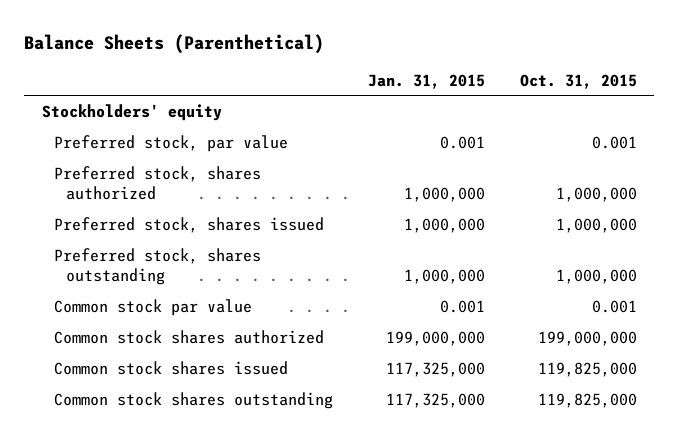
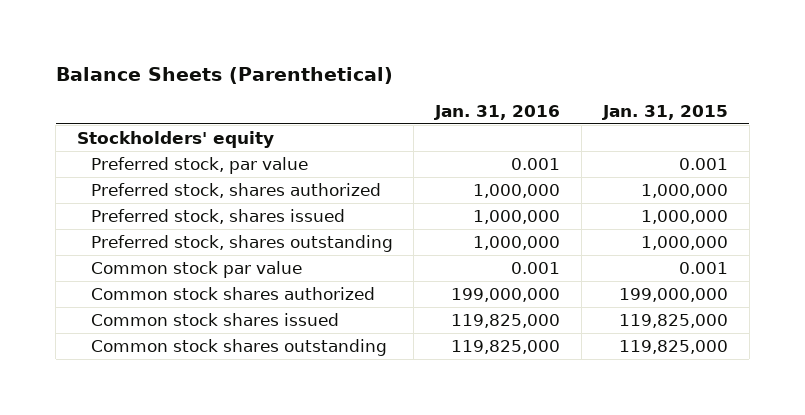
- | Jan. 31, 2015 | Oct. 31, 2015
+ | Jan. 31, 2016 | Jan. 31, 2015
- Common stock shares issued | 117,325,000 | 119,825,000
- Common stock shares outstanding | 117,325,000 | 119,825,000
+ Common stock shares issued | 119,825,000 | 119,825,000
+ Common stock shares outstanding | 119,825,000 | 119,825,000

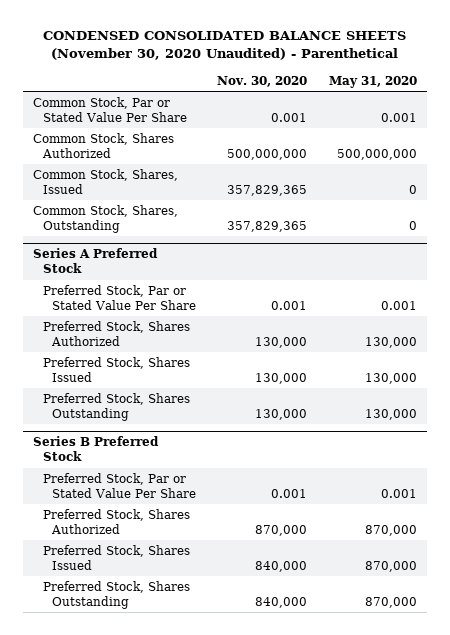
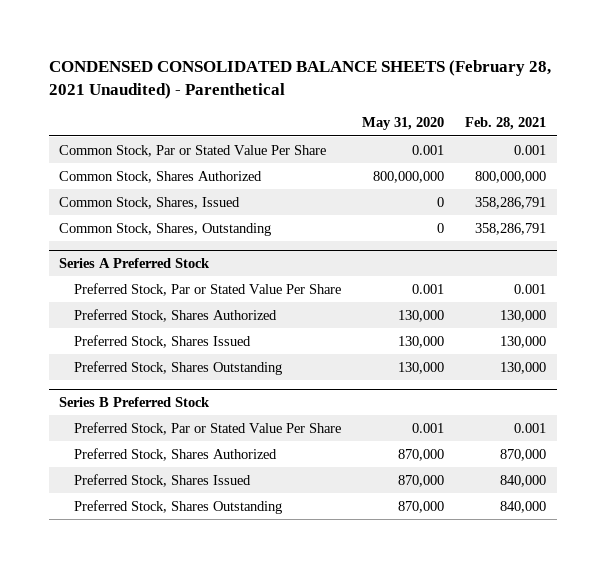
- CONDENSED CONSOLIDATED BALANCE SHEETS (November 30, 2020 Unaudited) - Parenthetical
+ CONDENSED CONSOLIDATED BALANCE SHEETS (February 28, 2021 Unaudited) - Parenthetical
- | Nov. 30, 2020 | May 31, 2020
+ | May 31, 2020 | Feb. 28, 2021
- Common Stock, Shares Authorized | 500,000,000 | 500,000,000
+ Common Stock, Shares Authorized | 800,000,000 | 800,000,000

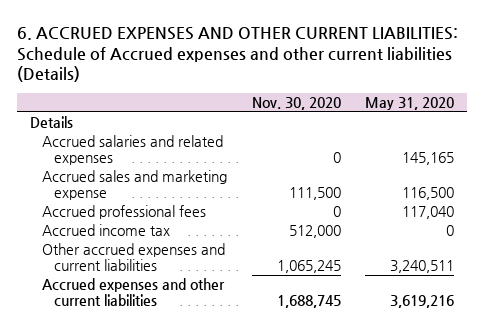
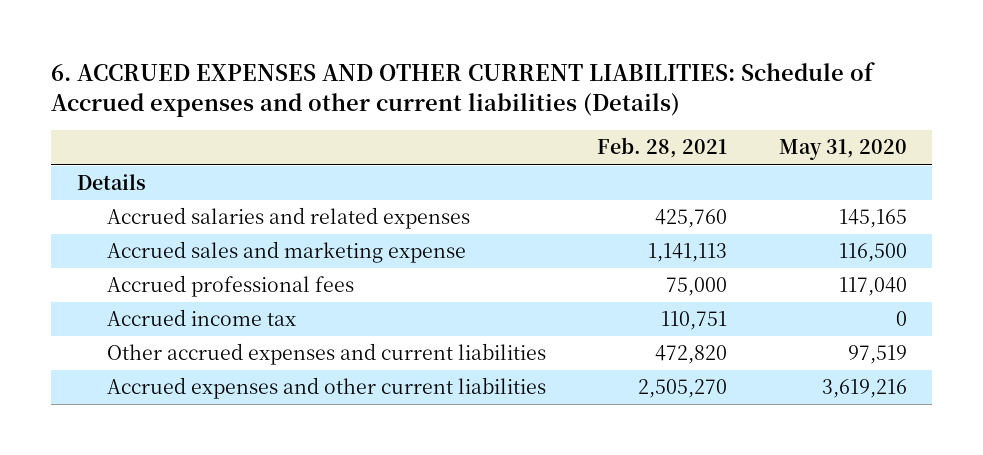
- | Nov. 30, 2020 | May 31, 2020
+ | Feb. 28, 2021 | May 31, 2020
- Other accrued expenses and current liabilities | 1,065,245 | 3,240,511
+ Other accrued expenses and current liabilities | 472,820 | 97,519

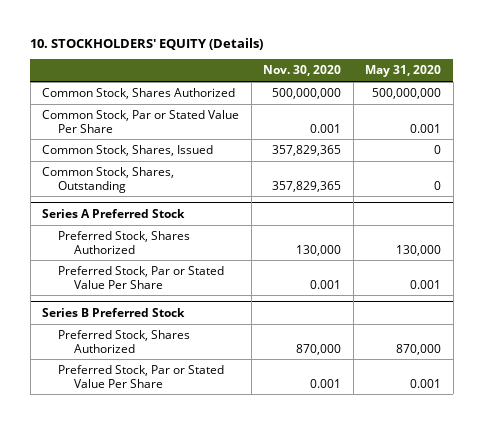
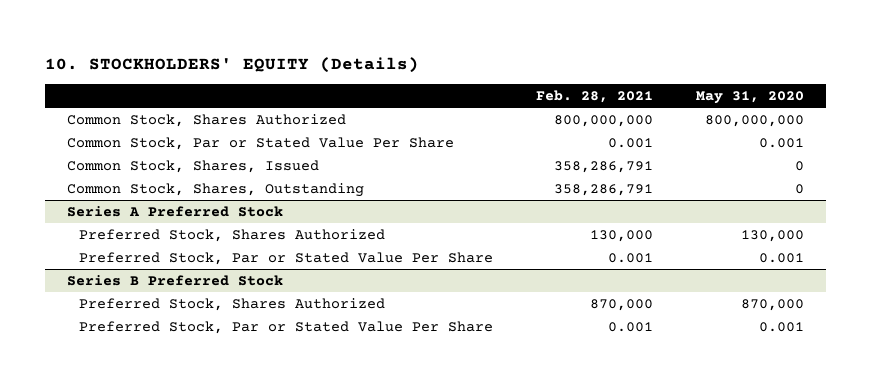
- | Nov. 30, 2020 | May 31, 2020
+ | Feb. 28, 2021 | May 31, 2020
- Common Stock, Shares Authorized | 500,000,000 | 500,000,000
+ Common Stock, Shares Authorized | 800,000,000 | 800,000,000

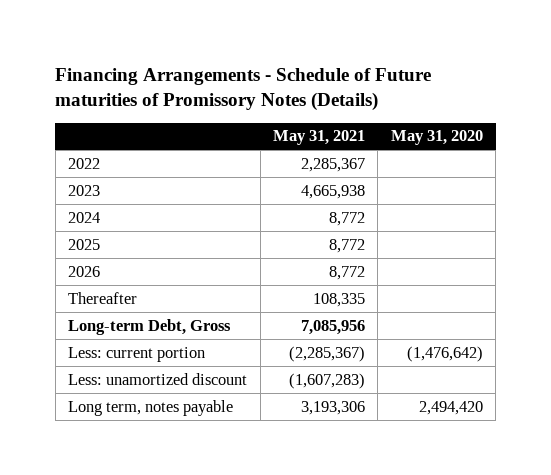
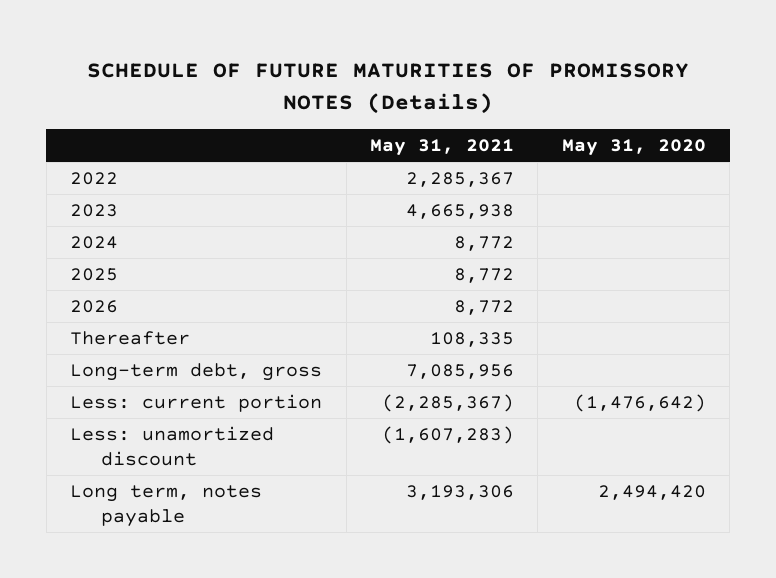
- Financing Arrangements - Schedule of Future maturities of Promissory Notes (Details)
+ SCHEDULE OF FUTURE MATURITIES OF PROMISSORY NOTES (Details)
- Long-term Debt, Gross | 7,085,956 |
+ Long-term debt, gross | 7,085,956 |

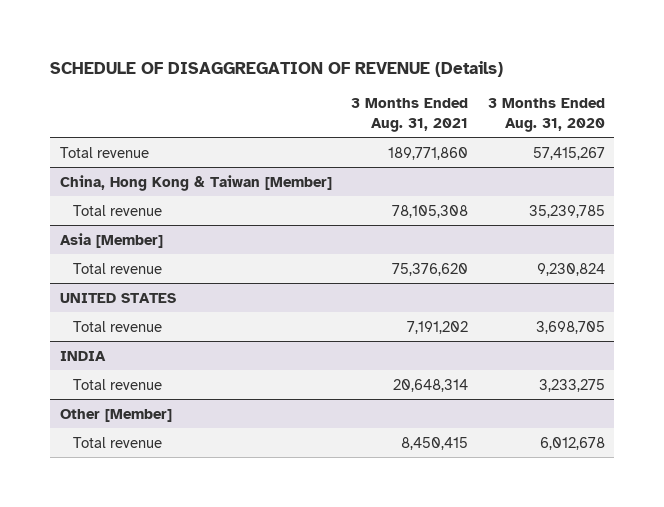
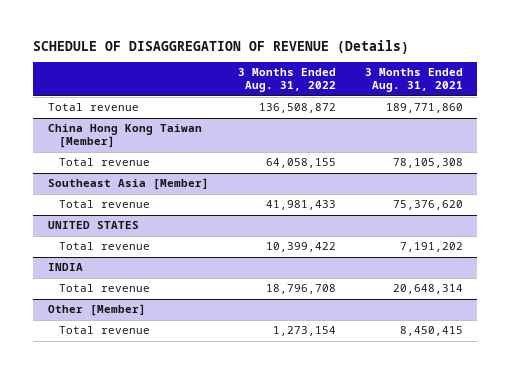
- | 3 Months Ended Aug. 31, 2021 | 3 Months Ended Aug. 31, 2020
+ | 3 Months Ended Aug. 31, 2022 | 3 Months Ended Aug. 31, 2021
- China, Hong Kong & Taiwan [Member]
+ China Hong Kong Taiwan [Member]
- Asia [Member]
+ Southeast Asia [Member]

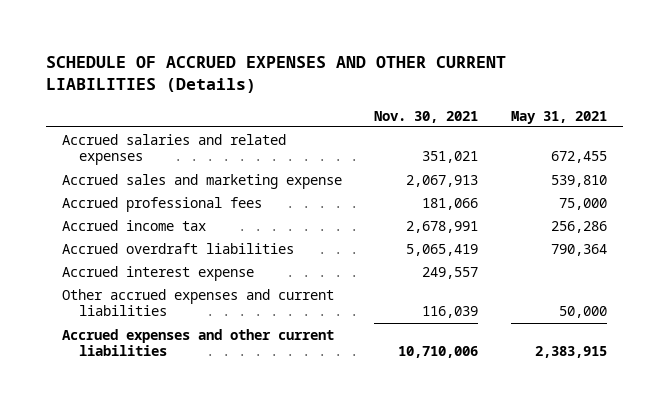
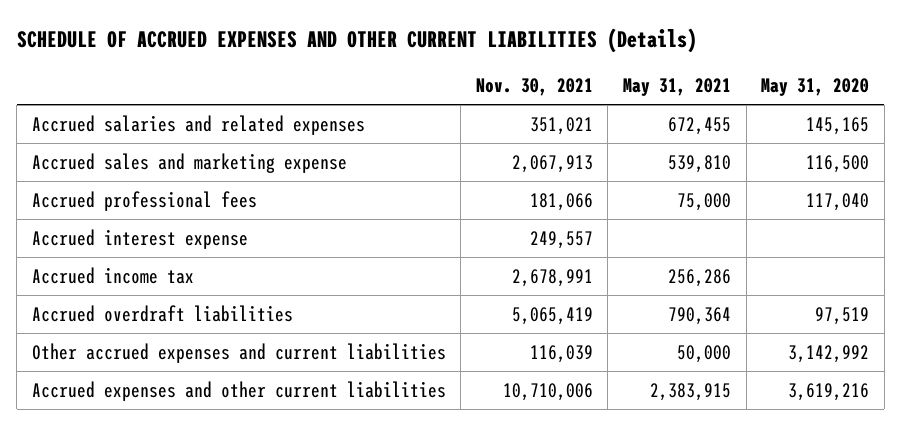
- | Nov. 30, 2021 | May 31, 2021
+ | Nov. 30, 2021 | May 31, 2021 | May 31, 2020
moved up: Accrued interest expense | 249,557 | |

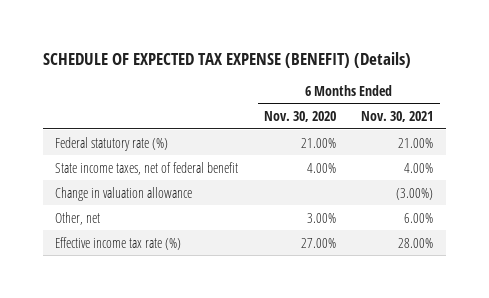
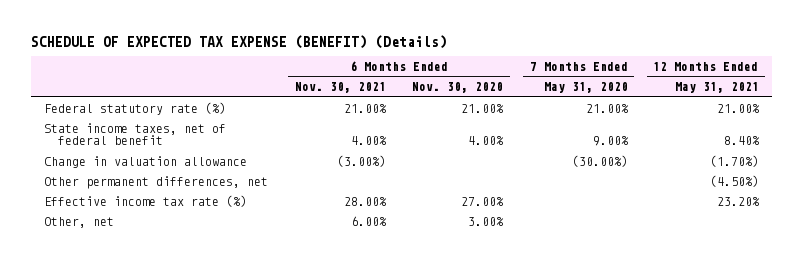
- | 6 Months Ended Nov. 30, 2020 | 6 Months Ended Nov. 30, 2021
+ | 6 Months Ended Nov. 30, 2021 | 6 Months Ended Nov. 30, 2020 | 7 Months Ended May 31, 2020 | 12 Months Ended May 31, 2021
+ Other permanent differences, net | | | | (4.50%)
moved down: Other, net | 6.00% | 3.00% | |

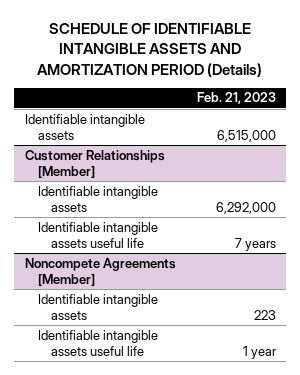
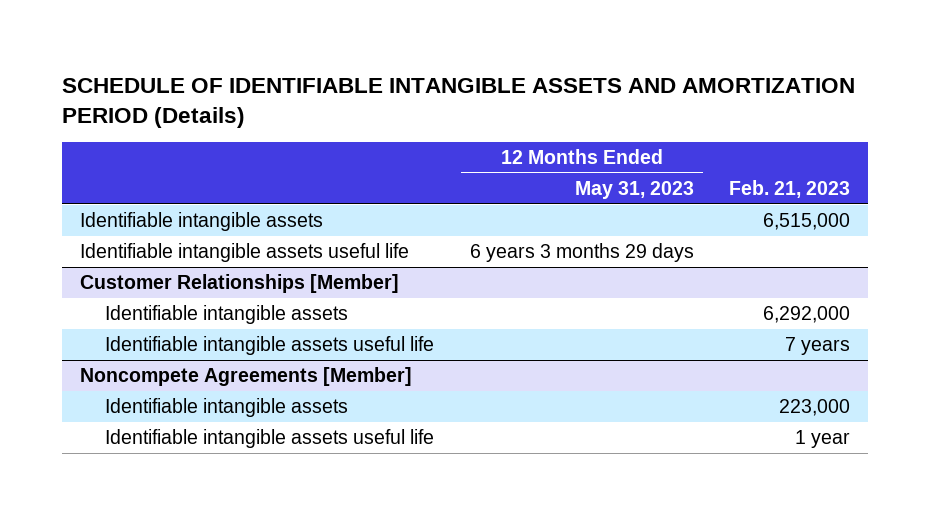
- | Feb. 21, 2023
+ | 12 Months Ended May 31, 2023 | Feb. 21, 2023
+ Identifiable intangible assets useful life | 6 years 3 months 29 days |
@ Noncompete Agreements [Member]
- Identifiable intangible assets | 223
+ Identifiable intangible assets | | 223,000

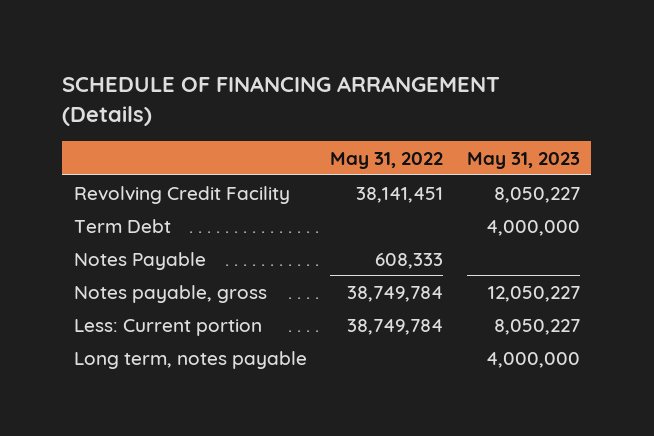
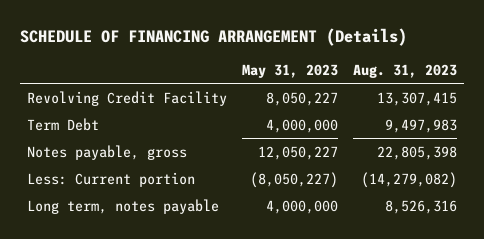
- | May 31, 2022 | May 31, 2023
+ | May 31, 2023 | Aug. 31, 2023
- Notes Payable | 608,333 |
- Less: Current portion | 38,749,784 | 8,050,227
+ Less: Current portion | (8,050,227) | (14,279,082)

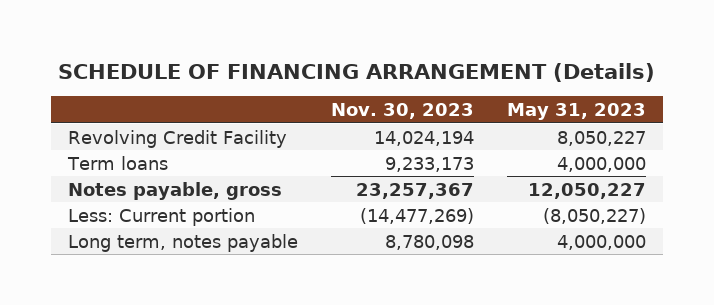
- | May 31, 2023 | Aug. 31, 2023
+ | Nov. 30, 2023 | May 31, 2023
- Term Debt | 4,000,000 | 9,497,983
+ Term loans | 9,233,173 | 4,000,000

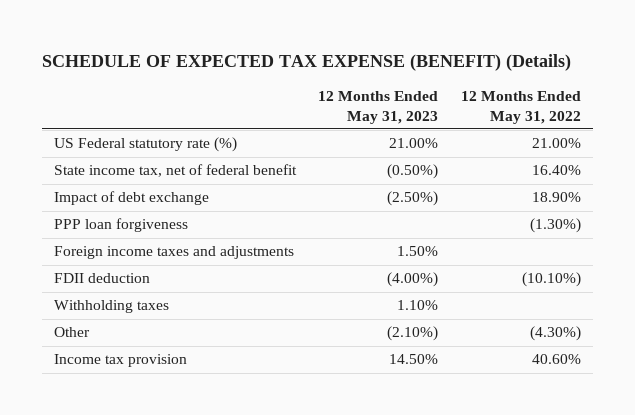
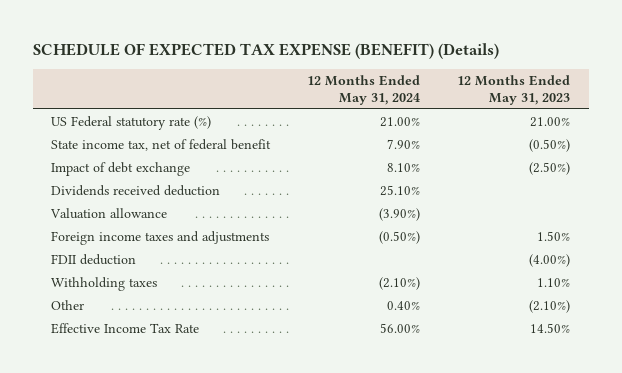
- | 12 Months Ended May 31, 2023 | 12 Months Ended May 31, 2022
+ | 12 Months Ended May 31, 2024 | 12 Months Ended May 31, 2023
- PPP loan forgiveness | | (1.30%)
+ Dividends received deduction | 25.10% |
+ Valuation allowance | (3.90%) |
- Income tax provision | 14.50% | 40.60%
+ Effective Income Tax Rate | 56.00% | 14.50%

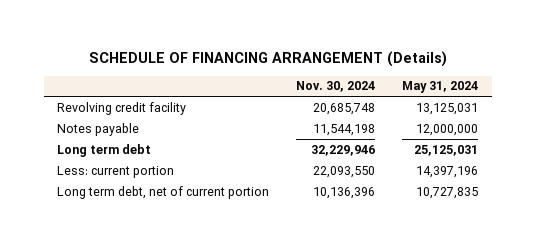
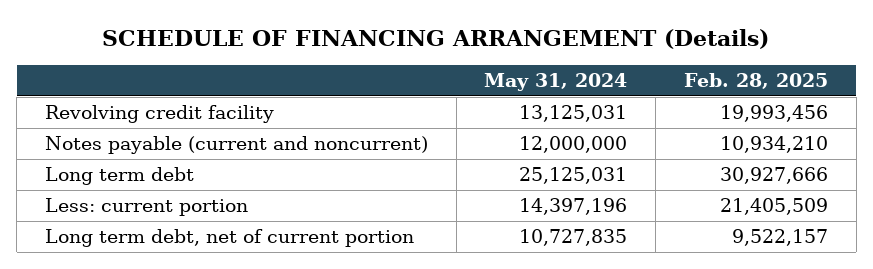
- | Nov. 30, 2024 | May 31, 2024
+ | May 31, 2024 | Feb. 28, 2025
- Notes payable | 11,544,198 | 12,000,000
+ Notes payable (current and noncurrent) | 12,000,000 | 10,934,210

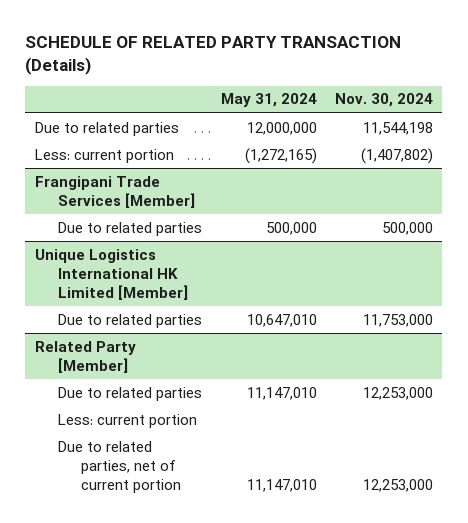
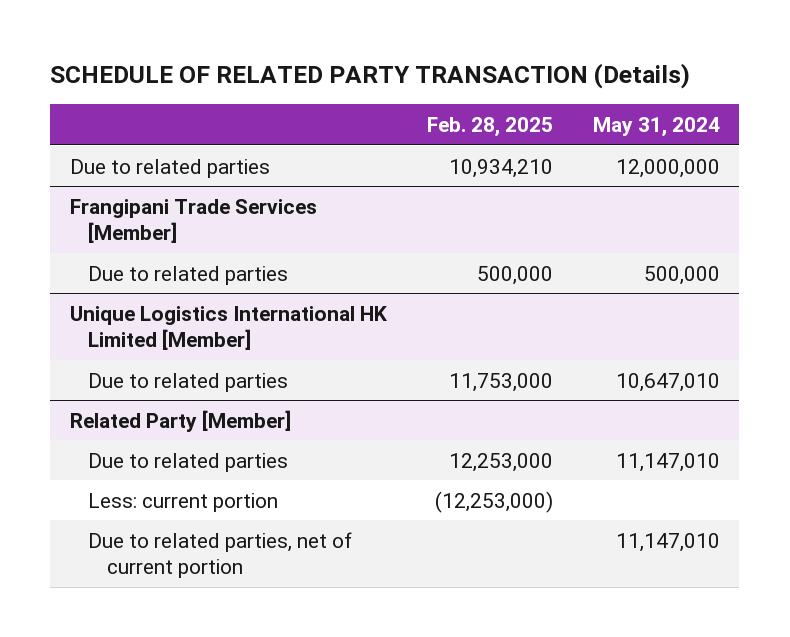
- | May 31, 2024 | Nov. 30, 2024
+ | Feb. 28, 2025 | May 31, 2024
- Less: current portion | (1,272,165) | (1,407,802)

